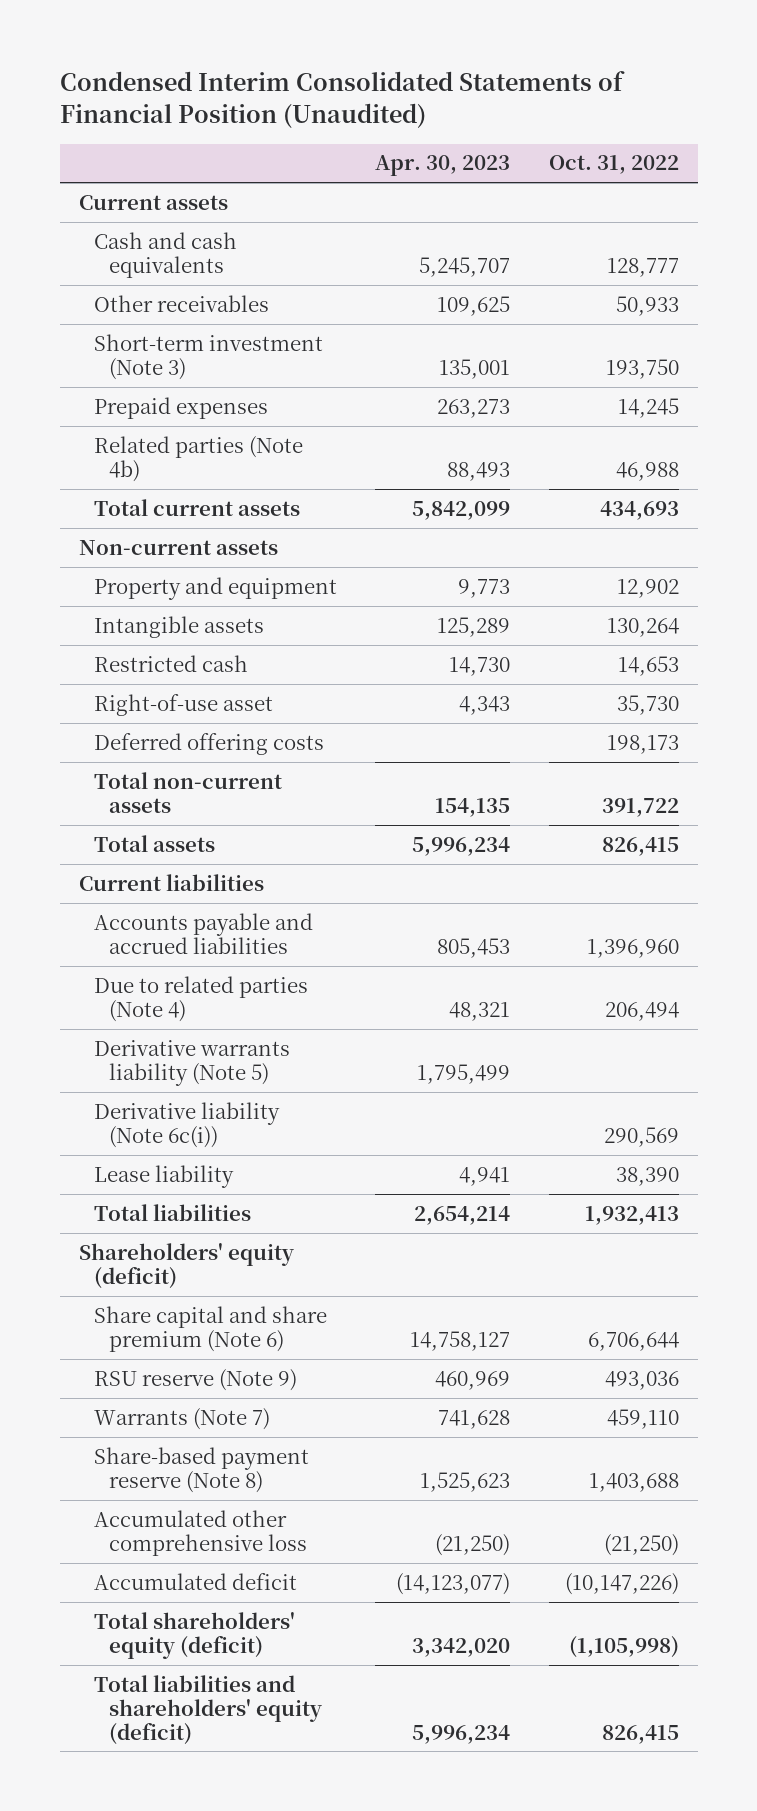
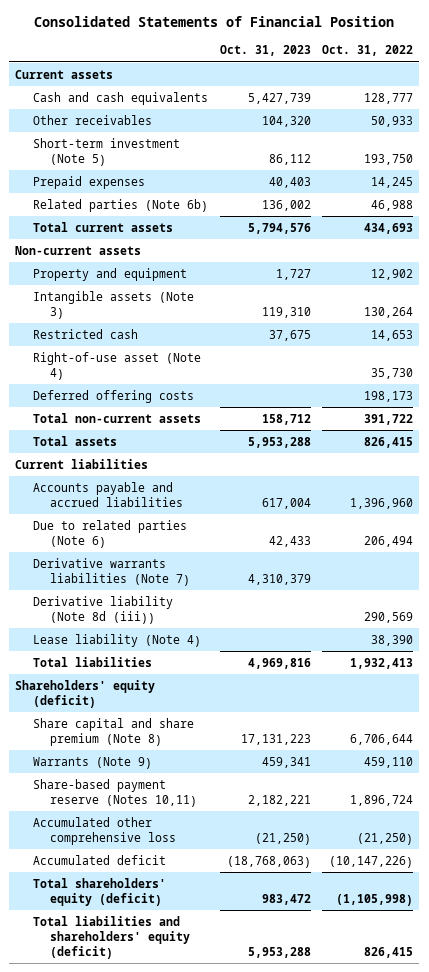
- Condensed Interim Consolidated Statements of Financial Position (Unaudited)
+ Consolidated Statements of Financial Position
- | Apr. 30, 2023 | Oct. 31, 2022
+ | Oct. 31, 2023 | Oct. 31, 2022
- Short-term investment (Note 3) | 135,001 | 193,750
+ Short-term investment (Note 5) | 86,112 | 193,750
- Related parties (Note 4b) | 88,493 | 46,988
+ Related parties (Note 6b) | 136,002 | 46,988
- Intangible assets | 125,289 | 130,264
+ Intangible assets (Note 3) | 119,310 | 130,264
- Right-of-use asset | 4,343 | 35,730
+ Right-of-use asset (Note 4) | | 35,730
- Due to related parties (Note 4) | 48,321 | 206,494
- Derivative warrants liability (Note 5) | 1,795,499 |
- Derivative liability (Note 6c(i)) | | 290,569
- Lease liability | 4,941 | 38,390
+ Due to related parties (Note 6) | 42,433 | 206,494
+ Derivative warrants liabilities (Note 7) | 4,310,379 |
+ Derivative liability (Note 8d (iii)) | | 290,569
+ Lease liability (Note 4) | | 38,390
- Share capital and share premium (Note 6) | 14,758,127 | 6,706,644
- RSU reserve (Note 9) | 460,969 | 493,036
- Warrants (Note 7) | 741,628 | 459,110
- Share-based payment reserve (Note 8) | 1,525,623 | 1,403,688
+ Share capital and share premium (Note 8) | 17,131,223 | 6,706,644
+ Warrants (Note 9) | 459,341 | 459,110
+ Share-based payment reserve (Notes 10,11) | 2,182,221 | 1,896,724

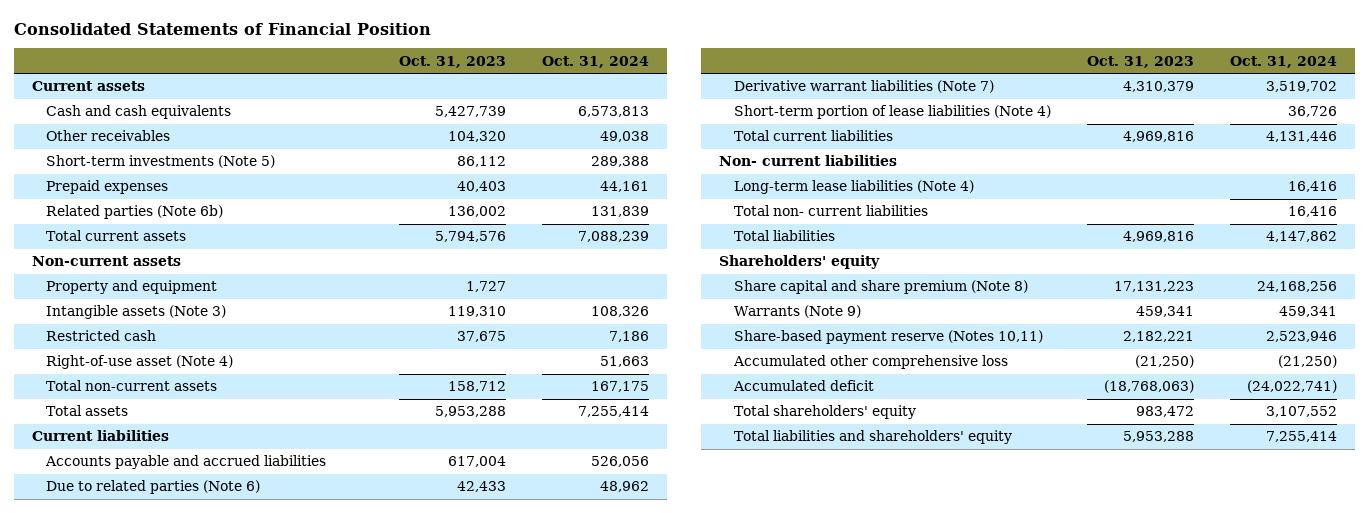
- | Oct. 31, 2023 | Oct. 31, 2022
+ | Oct. 31, 2023 | Oct. 31, 2024
- Short-term investment (Note 5) | 86,112 | 193,750
+ Short-term investments (Note 5) | 86,112 | 289,388
- Deferred offering costs | | 198,173
- Derivative warrants liabilities (Note 7) | 4,310,379 |
- Derivative liability (Note 8d (iii)) | | 290,569
- Lease liability (Note 4) | | 38,390
+ Derivative warrant liabilities (Note 7) | 4,310,379 | 3,519,702
+ Short-term portion of lease liabilities (Note 4) | | 36,726
+ Total current liabilities | 4,969,816 | 4,131,446
+ Non- current liabilities
+ Long-term lease liabilities (Note 4) | | 16,416
+ Total non- current liabilities | | 16,416
- Shareholders' equity (deficit)
+ Shareholders' equity
- Total shareholders' equity (deficit) | 983,472 | (1,105,998)
- Total liabilities and shareholders' equity (deficit) | 5,953,288 | 826,415
+ Total shareholders' equity | 983,472 | 3,107,552
+ Total liabilities and shareholders' equity | 5,953,288 | 7,255,414

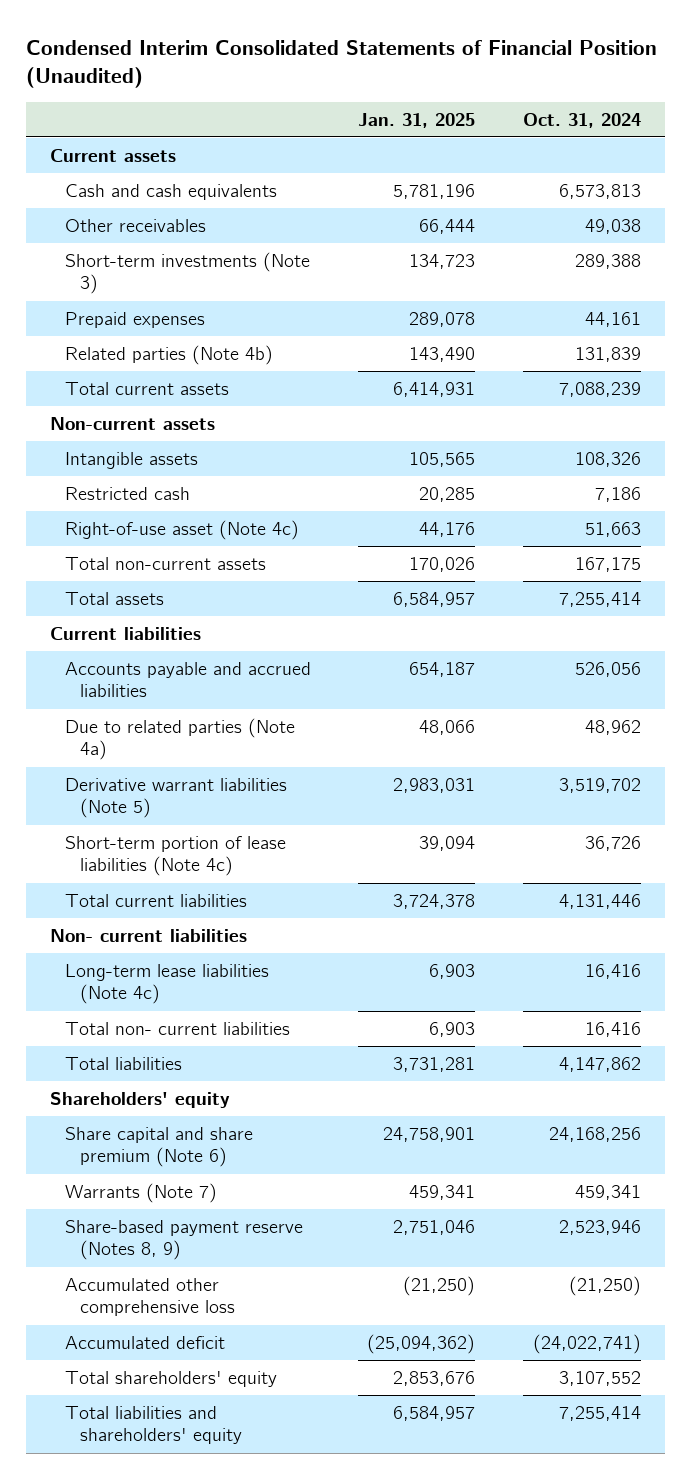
- Consolidated Statements of Financial Position
+ Condensed Interim Consolidated Statements of Financial Position (Unaudited)
- | Oct. 31, 2023 | Oct. 31, 2024
+ | Jan. 31, 2025 | Oct. 31, 2024
- Short-term investments (Note 5) | 86,112 | 289,388
+ Short-term investments (Note 3) | 134,723 | 289,388
- Related parties (Note 6b) | 136,002 | 131,839
+ Related parties (Note 4b) | 143,490 | 131,839
- Property and equipment | 1,727 |
- Intangible assets (Note 3) | 119,310 | 108,326
+ Intangible assets | 105,565 | 108,326
- Right-of-use asset (Note 4) | | 51,663
+ Right-of-use asset (Note 4c) | 44,176 | 51,663
- Due to related parties (Note 6) | 42,433 | 48,962
- Derivative warrant liabilities (Note 7) | 4,310,379 | 3,519,702
- Short-term portion of lease liabilities (Note 4) | | 36,726
+ Due to related parties (Note 4a) | 48,066 | 48,962
+ Derivative warrant liabilities (Note 5) | 2,983,031 | 3,519,702
+ Short-term portion of lease liabilities (Note 4c) | 39,094 | 36,726
- Long-term lease liabilities (Note 4) | | 16,416
+ Long-term lease liabilities (Note 4c) | 6,903 | 16,416
- Share capital and share premium (Note 8) | 17,131,223 | 24,168,256
- Warrants (Note 9) | 459,341 | 459,341
- Share-based payment reserve (Notes 10,11) | 2,182,221 | 2,523,946
+ Share capital and share premium (Note 6) | 24,758,901 | 24,168,256
+ Warrants (Note 7) | 459,341 | 459,341
+ Share-based payment reserve (Notes 8, 9) | 2,751,046 | 2,523,946

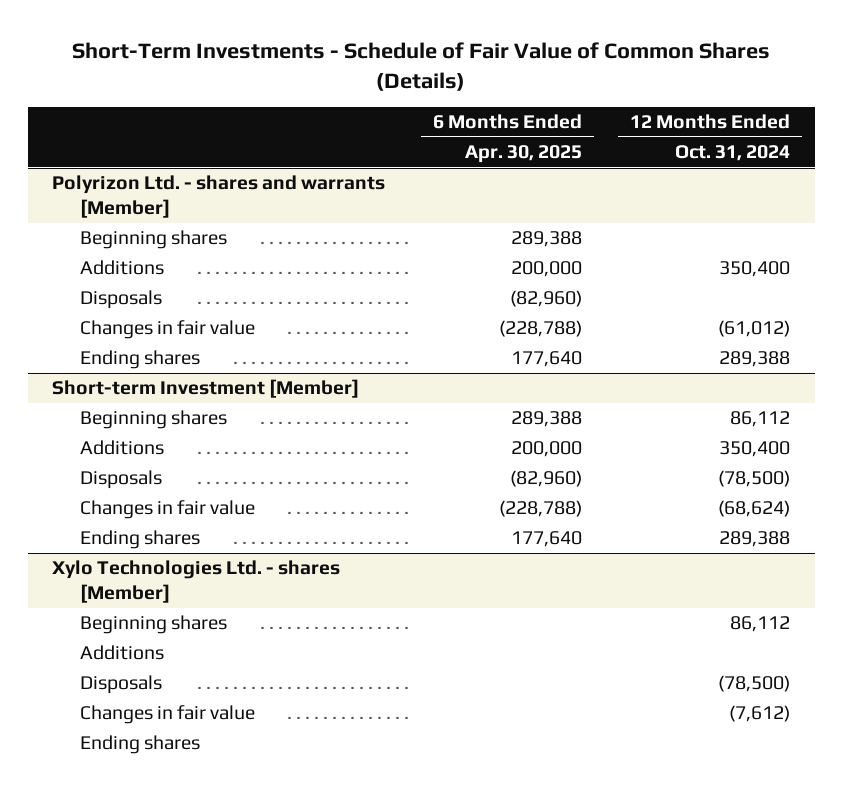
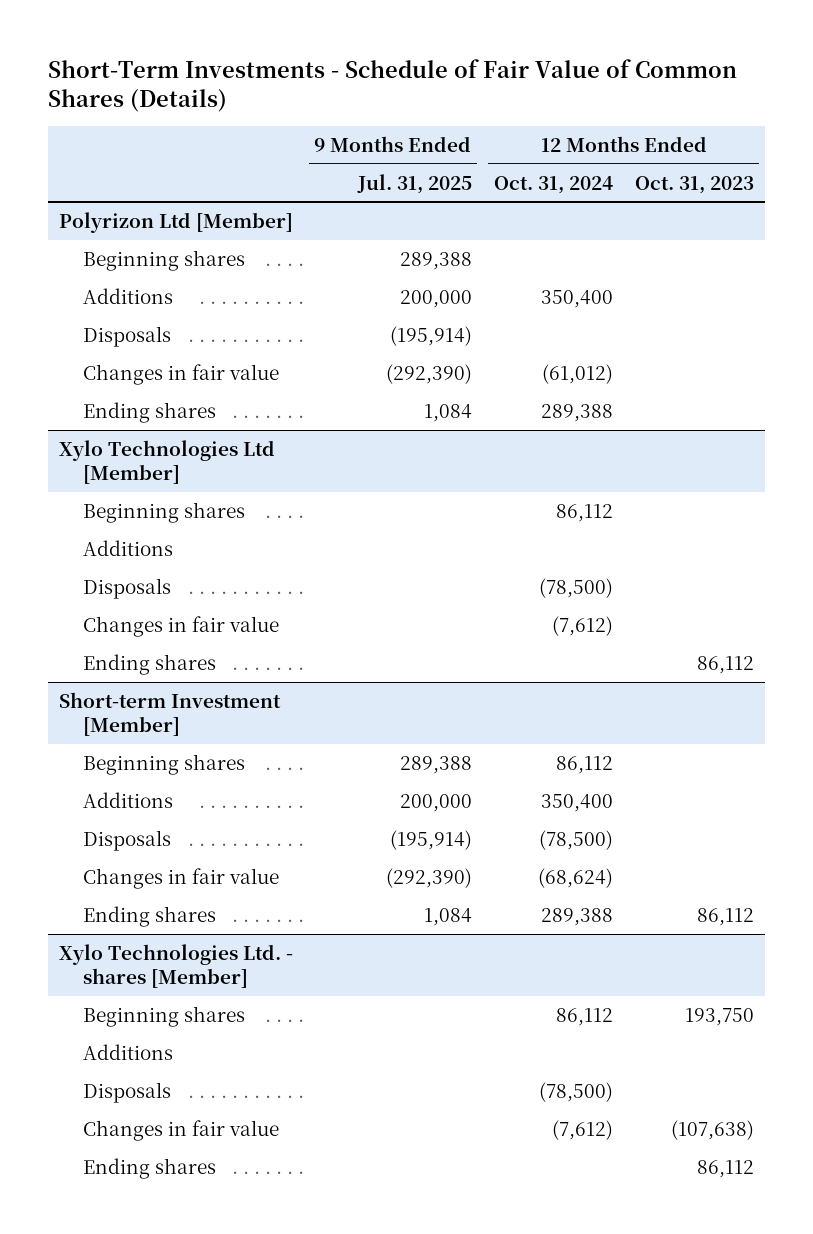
- | 6 Months Ended Apr. 30, 2025 | 12 Months Ended Oct. 31, 2024
+ | 9 Months Ended Jul. 31, 2025 | 12 Months Ended Oct. 31, 2024 | 12 Months Ended Oct. 31, 2023
- Polyrizon Ltd. - shares and warrants [Member]
+ Polyrizon Ltd [Member]
+ Xylo Technologies Ltd [Member]
+ Beginning shares | | 86,112 |
+ Additions
+ Disposals | | (78,500) |
+ Changes in fair value | | (7,612) |
+ Ending shares | | | 86,112

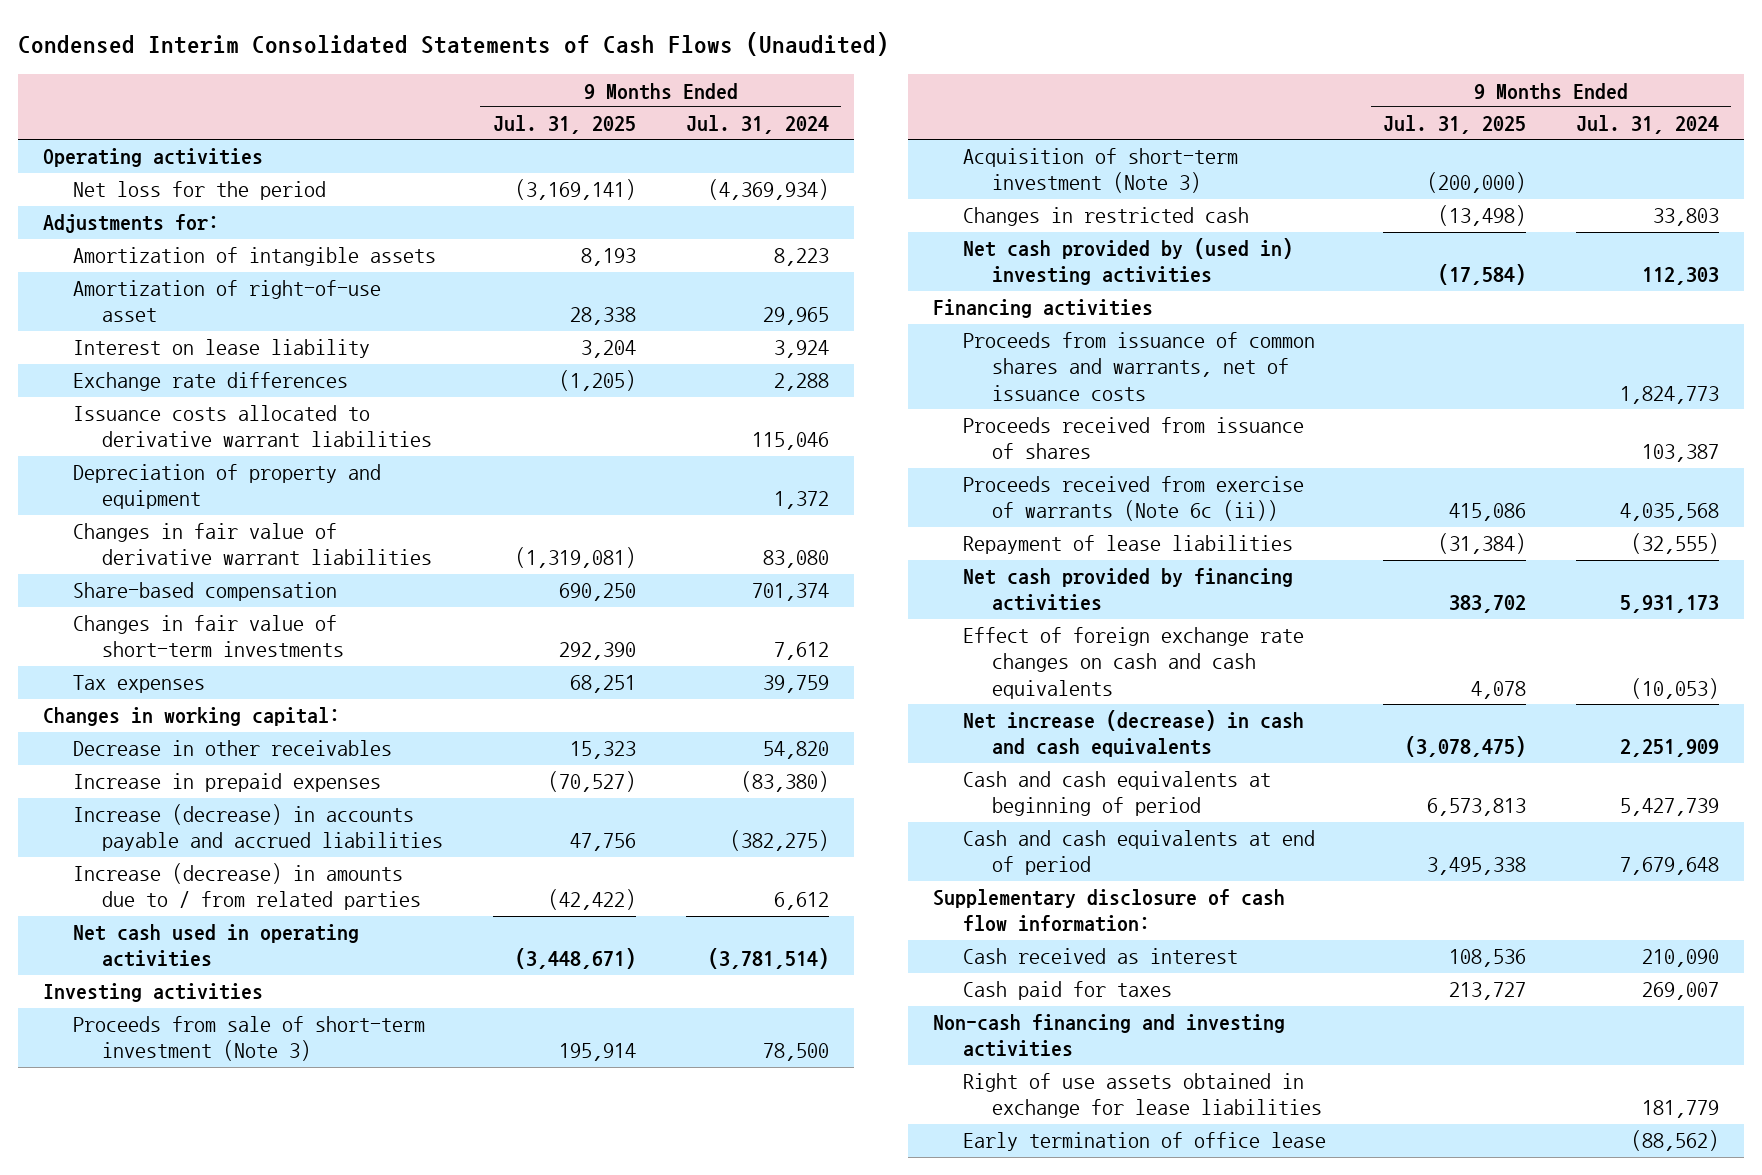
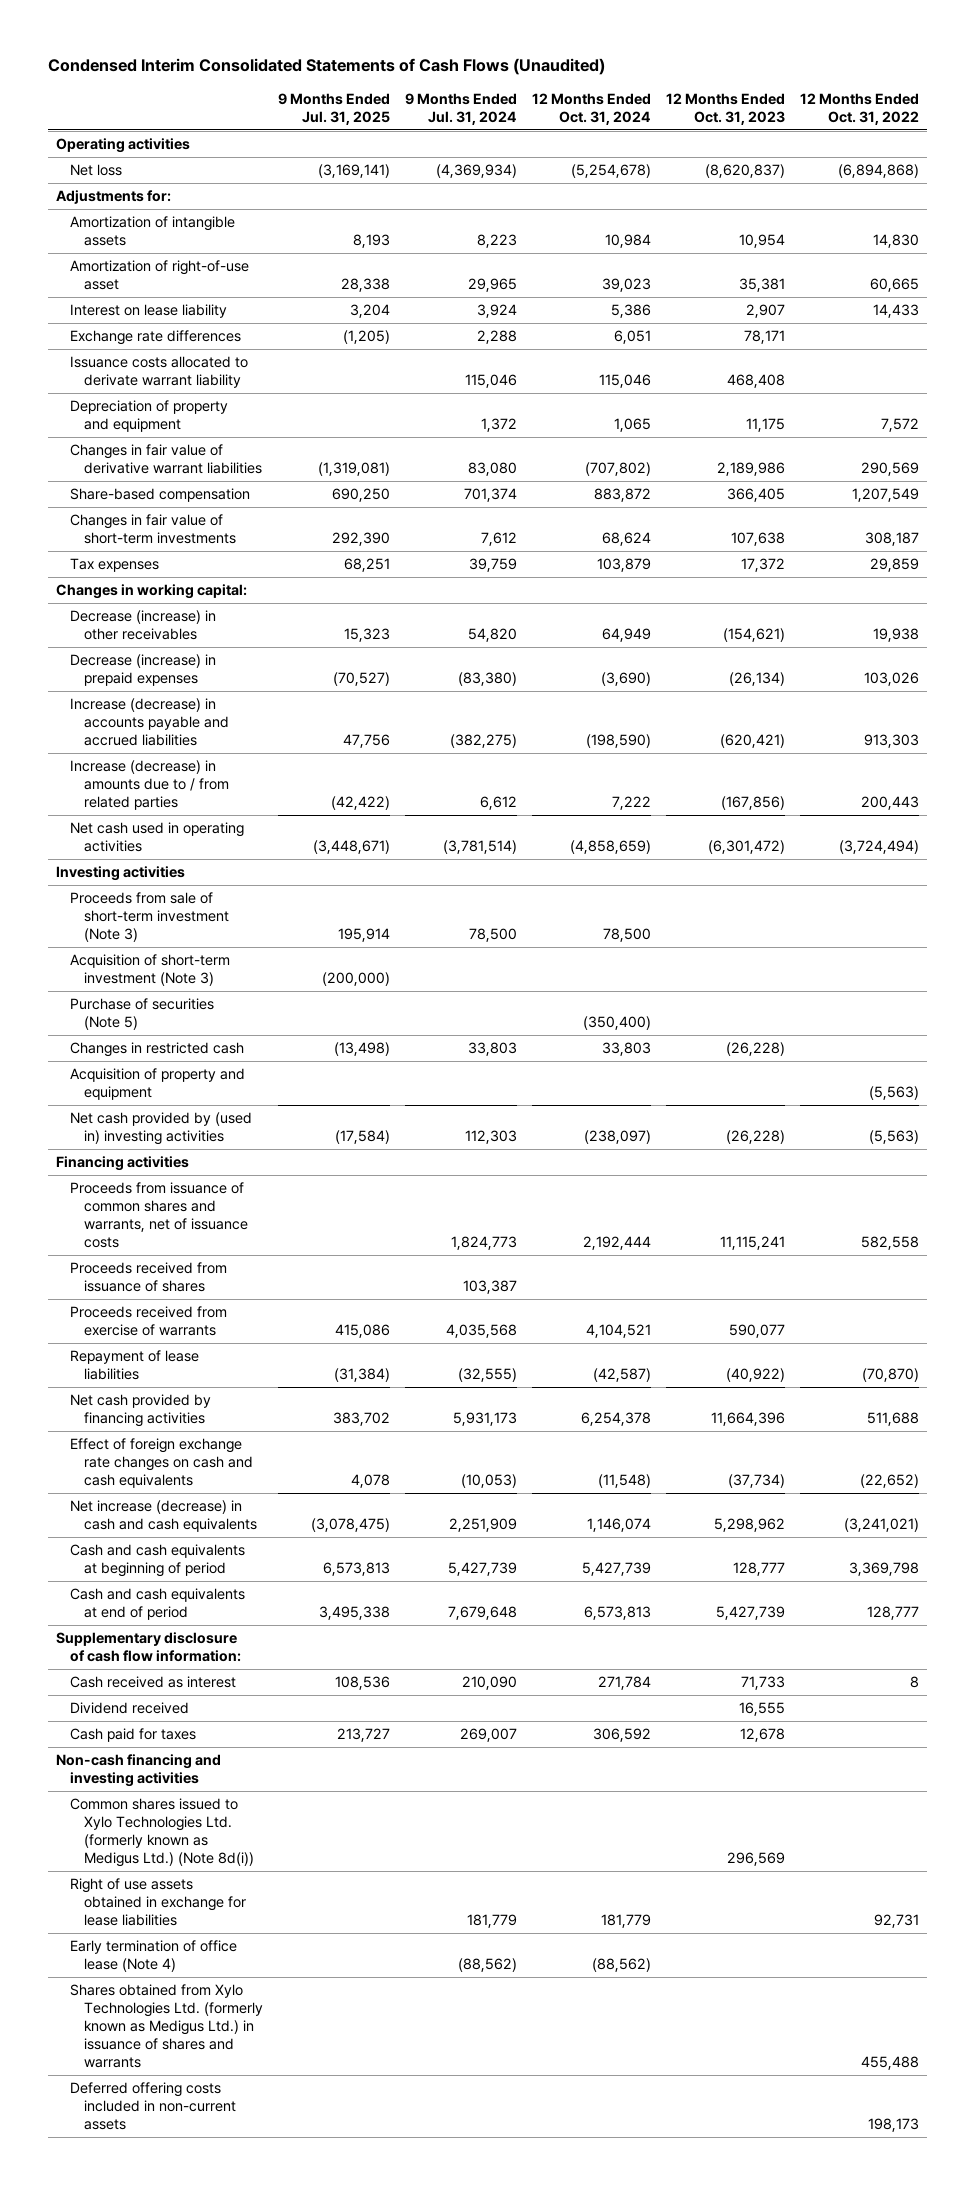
- | 9 Months Ended Jul. 31, 2025 | 9 Months Ended Jul. 31, 2024
+ | 9 Months Ended Jul. 31, 2025 | 9 Months Ended Jul. 31, 2024 | 12 Months Ended Oct. 31, 2024 | 12 Months Ended Oct. 31, 2023 | 12 Months Ended Oct. 31, 2022
- Net loss for the period | (3,169,141) | (4,369,934)
+ Net loss | (3,169,141) | (4,369,934) | (5,254,678) | (8,620,837) | (6,894,868)
- Issuance costs allocated to derivative warrant liabilities | | 115,046
+ Issuance costs allocated to derivate warrant liability | | 115,046 | 115,046 | 468,408 |
- Decrease in other receivables | 15,323 | 54,820
- Increase in prepaid expenses | (70,527) | (83,380)
+ Decrease (increase) in other receivables | 15,323 | 54,820 | 64,949 | (154,621) | 19,938
+ Decrease (increase) in prepaid expenses | (70,527) | (83,380) | (3,690) | (26,134) | 103,026
+ Purchase of securities (Note 5) | | | (350,400) | |
+ Acquisition of property and equipment | | | | | (5,563)
- Proceeds received from exercise of warrants (Note 6c (ii)) | 415,086 | 4,035,568
+ Proceeds received from exercise of warrants | 415,086 | 4,035,568 | 4,104,521 | 590,077 |
+ Dividend received | | | | 16,555 |
+ Common shares issued to Xylo Technologies Ltd. (formerly known as Medigus Ltd.) (Note 8d(i)) | | | | 296,569 |
- Early termination of office lease | | (88,562)
+ Early termination of office lease (Note 4) | | (88,562) | (88,562) | |
+ Shares obtained from Xylo Technologies Ltd. (formerly known as Medigus Ltd.) in issuance of shares and warrants | | | | | 455,488
+ Deferred offering costs included in non-current assets | | | | | 198,173

